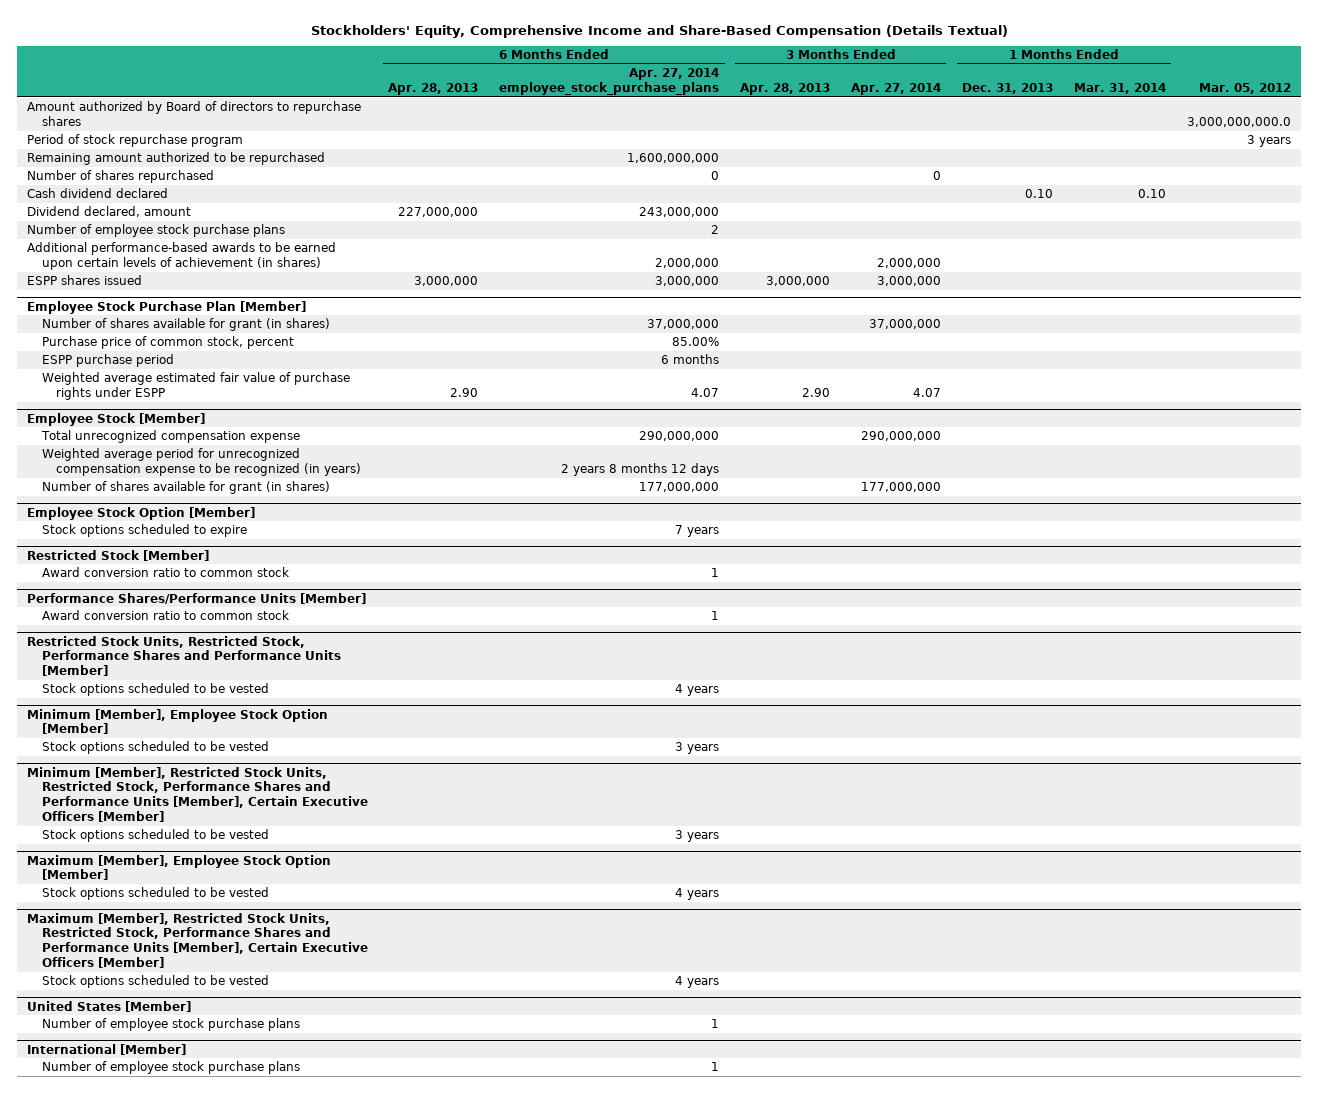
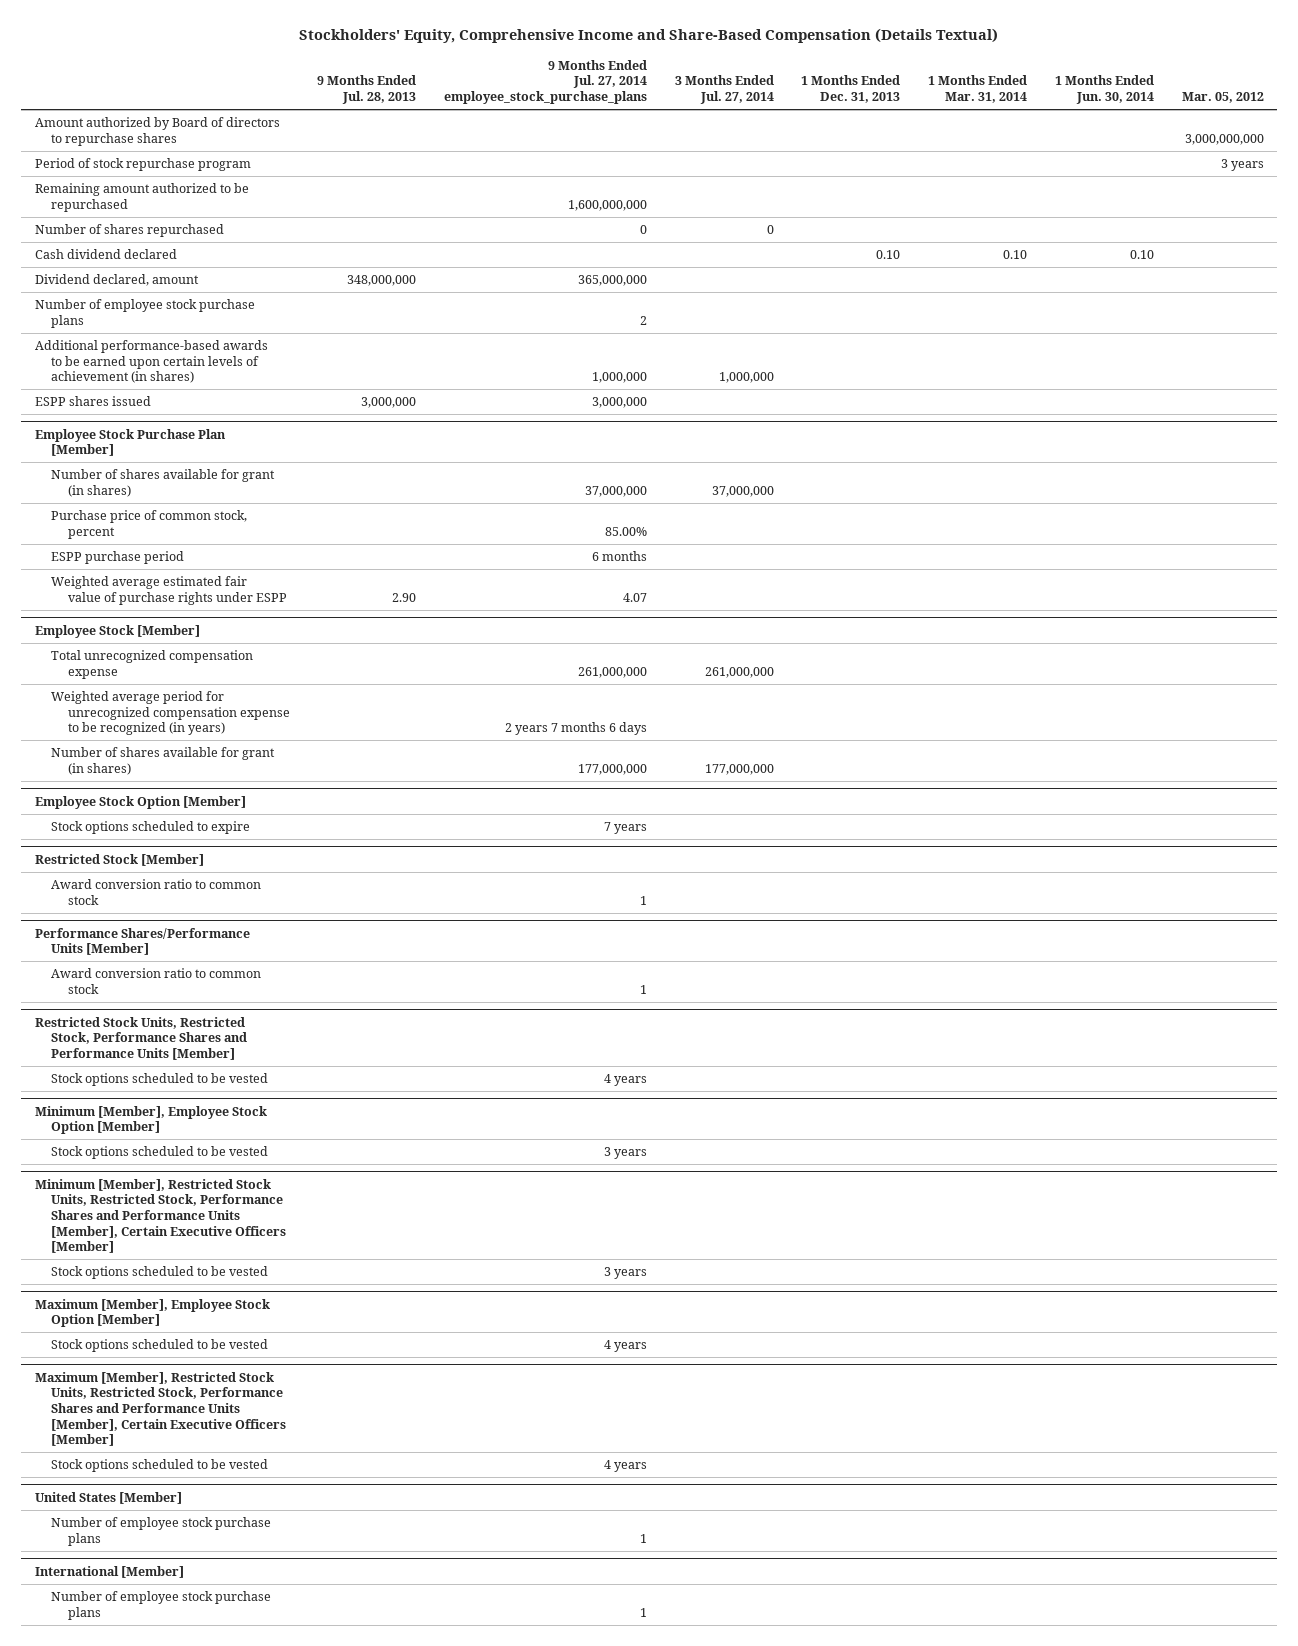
- | 6 Months Ended Apr. 28, 2013 | 6 Months Ended Apr. 27, 2014 employee_stock_purchase_plans | 3 Months Ended Apr. 28, 2013 | 3 Months Ended Apr. 27, 2014 | 1 Months Ended Dec. 31, 2013 | 1 Months Ended Mar. 31, 2014 | Mar. 05, 2012
+ | 9 Months Ended Jul. 28, 2013 | 9 Months Ended Jul. 27, 2014 employee_stock_purchase_plans | 3 Months Ended Jul. 27, 2014 | 1 Months Ended Dec. 31, 2013 | 1 Months Ended Mar. 31, 2014 | 1 Months Ended Jun. 30, 2014 | Mar. 05, 2012
- Amount authorized by Board of directors to repurchase shares | | | | | | | 3,000,000,000.0
+ Amount authorized by Board of directors to repurchase shares | | | | | | | 3,000,000,000

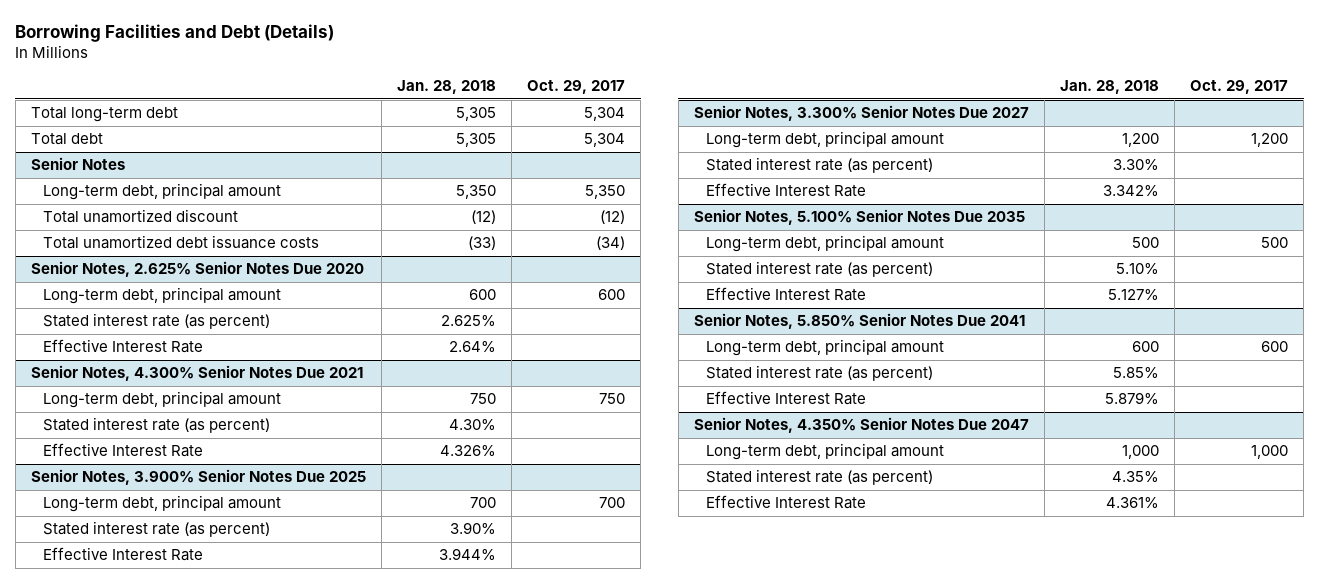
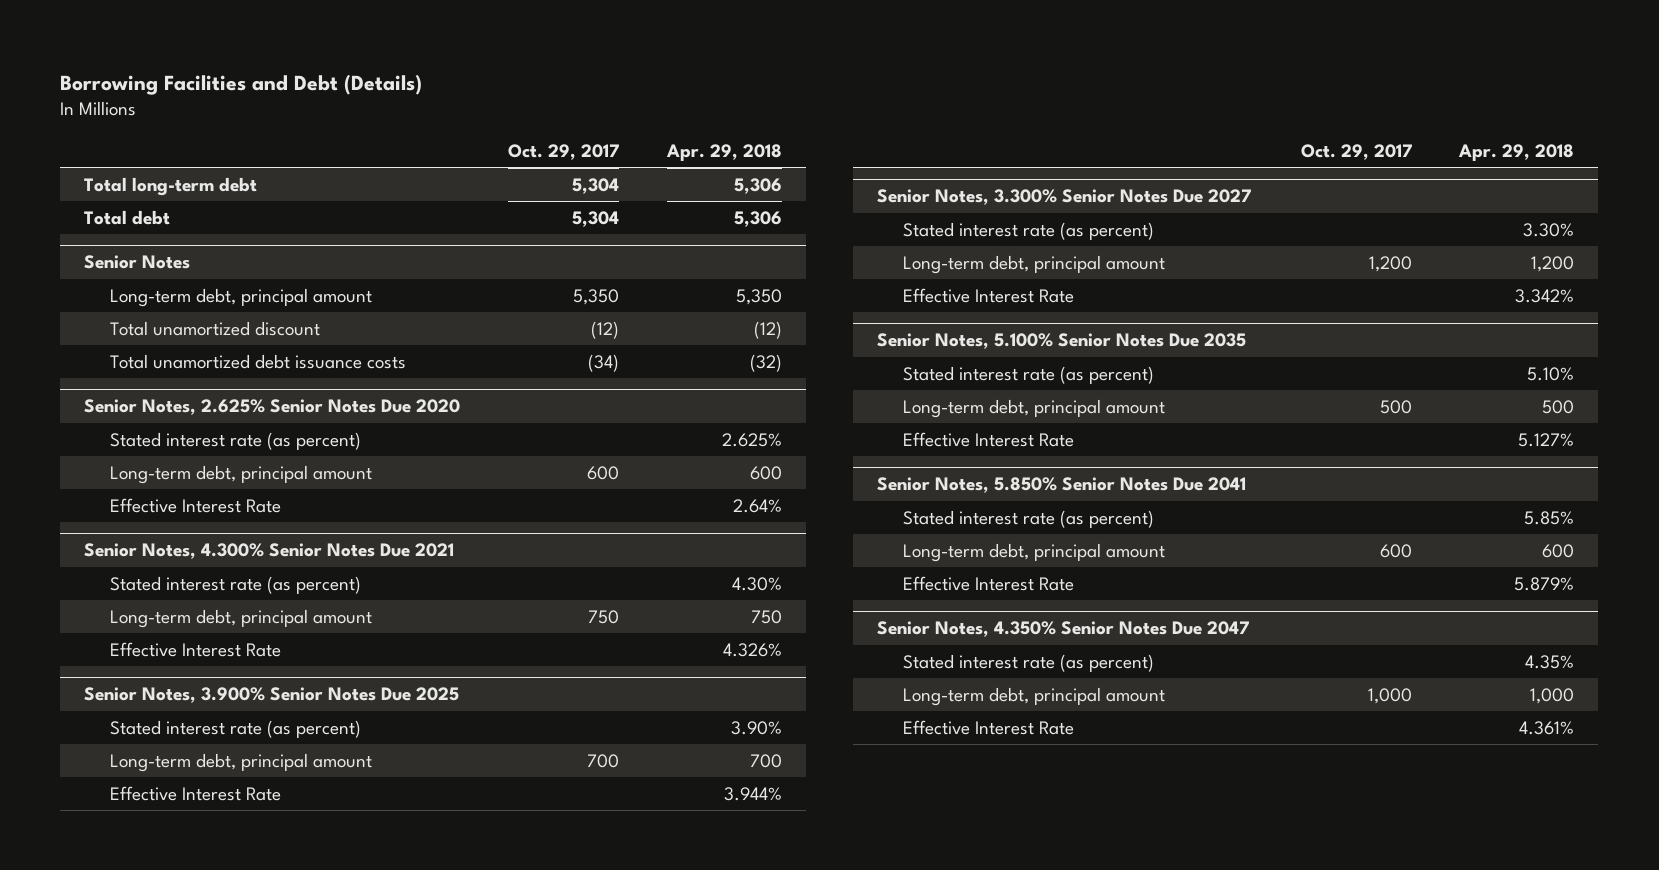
- | Jan. 28, 2018 | Oct. 29, 2017
+ | Oct. 29, 2017 | Apr. 29, 2018
@ Senior Notes, 2.625% Senior Notes Due 2020
moved down: Long-term debt, principal amount | 600 | 600
@ Senior Notes, 4.300% Senior Notes Due 2021
moved down: Long-term debt, principal amount | 750 | 750
@ Senior Notes, 3.900% Senior Notes Due 2025
moved down: Long-term debt, principal amount | 700 | 700
@ Senior Notes, 3.300% Senior Notes Due 2027
moved down: Long-term debt, principal amount | 1,200 | 1,200
@ Senior Notes, 5.100% Senior Notes Due 2035
moved down: Long-term debt, principal amount | 500 | 500
@ Senior Notes, 5.850% Senior Notes Due 2041
moved down: Long-term debt, principal amount | 600 | 600
@ Senior Notes, 4.350% Senior Notes Due 2047
moved down: Long-term debt, principal amount | 1,000 | 1,000

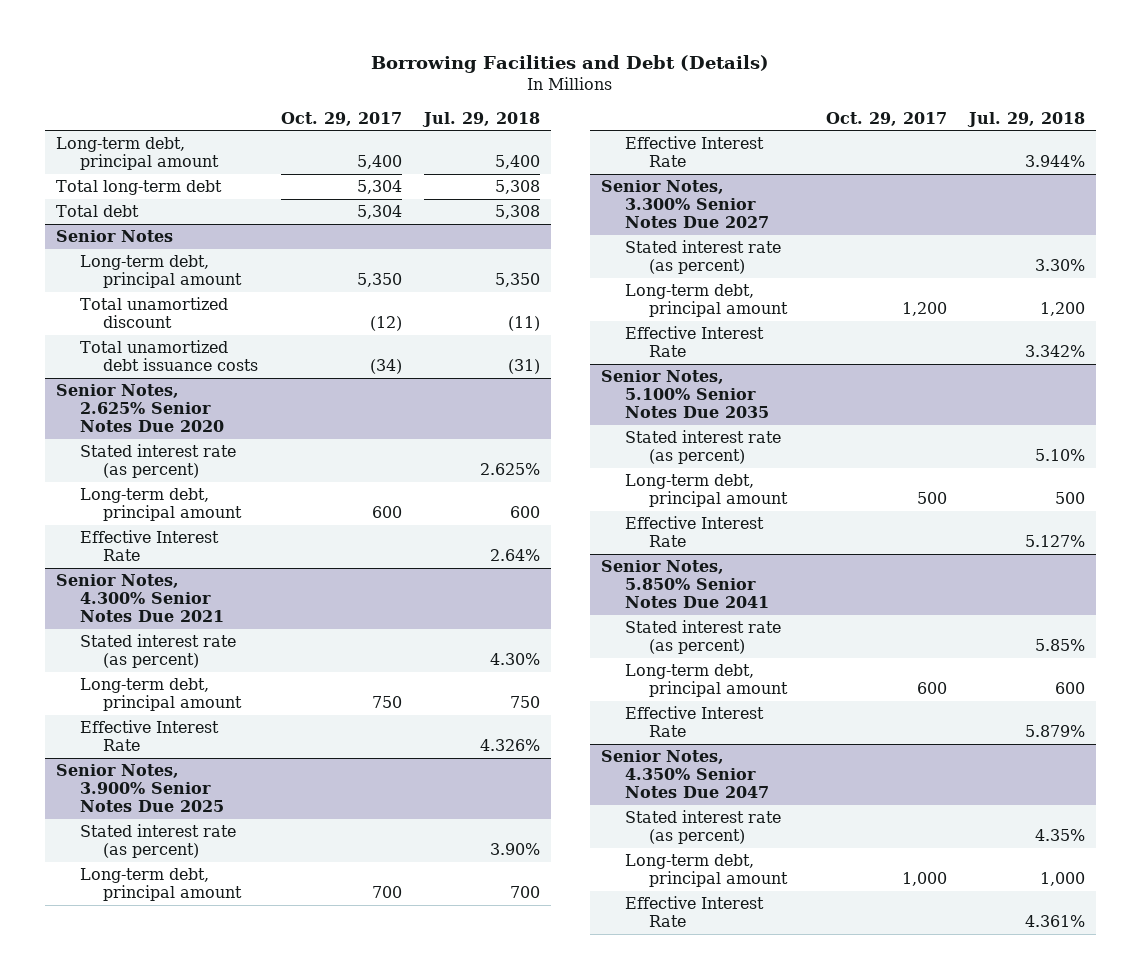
- | Oct. 29, 2017 | Apr. 29, 2018
+ | Oct. 29, 2017 | Jul. 29, 2018
+ Long-term debt, principal amount | 5,400 | 5,400

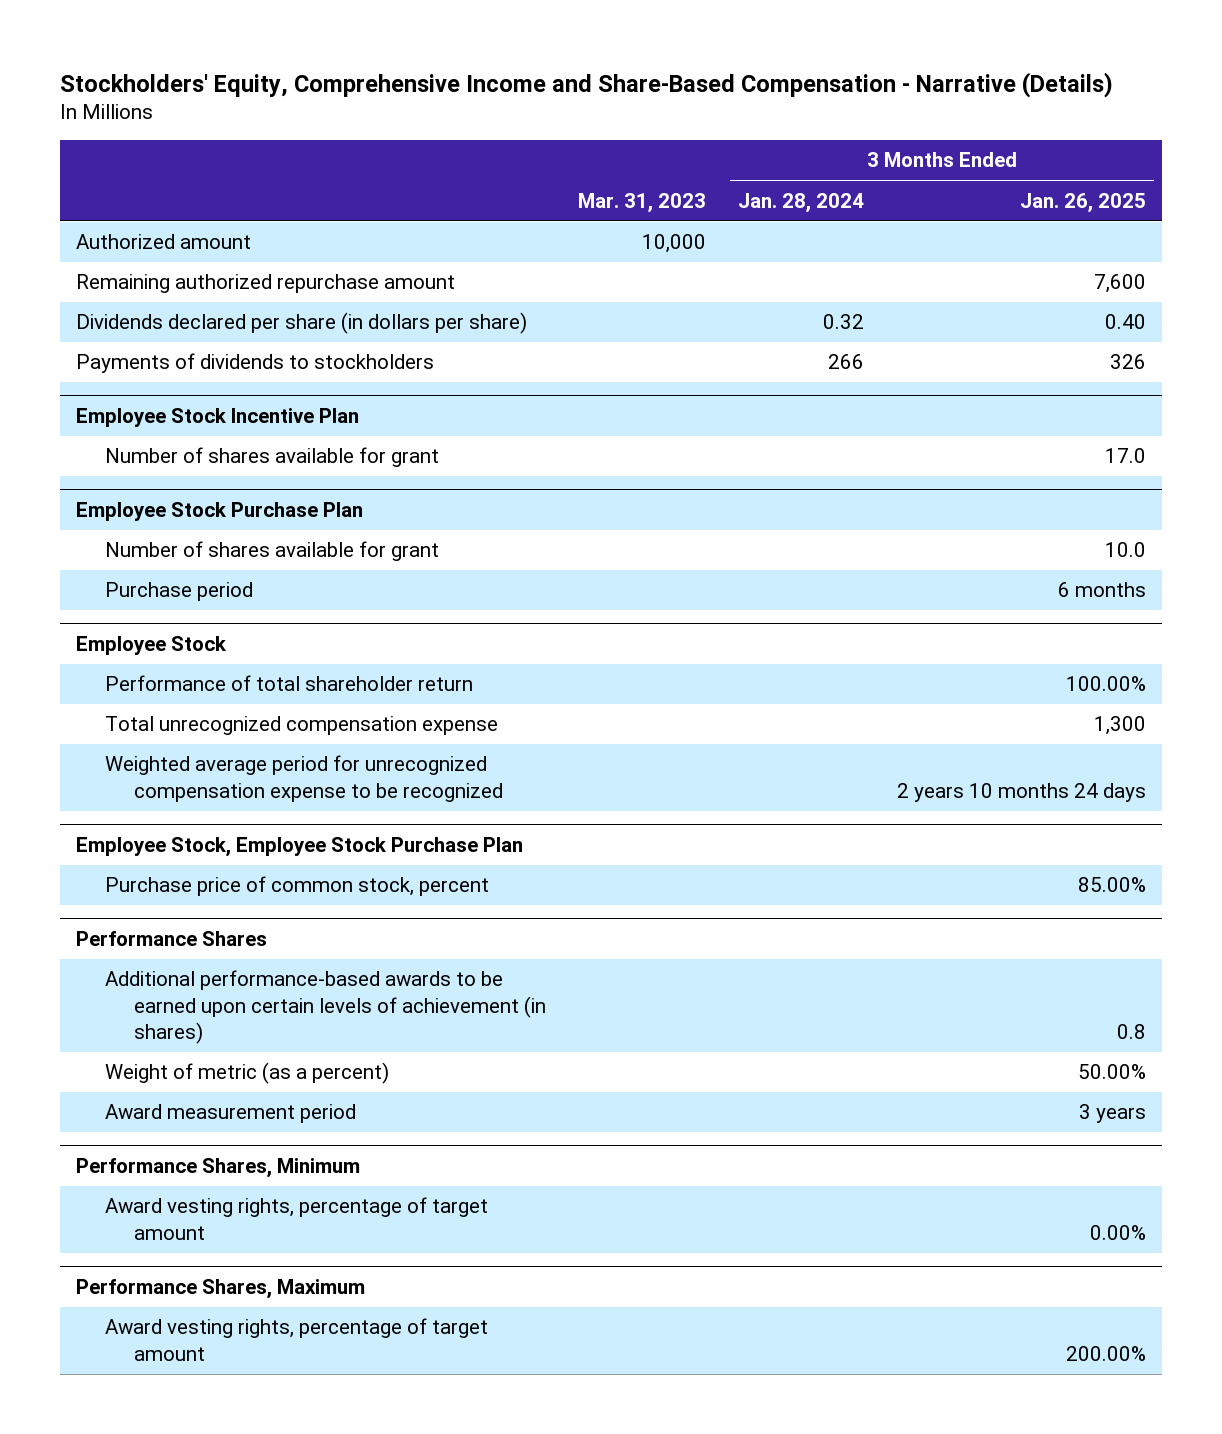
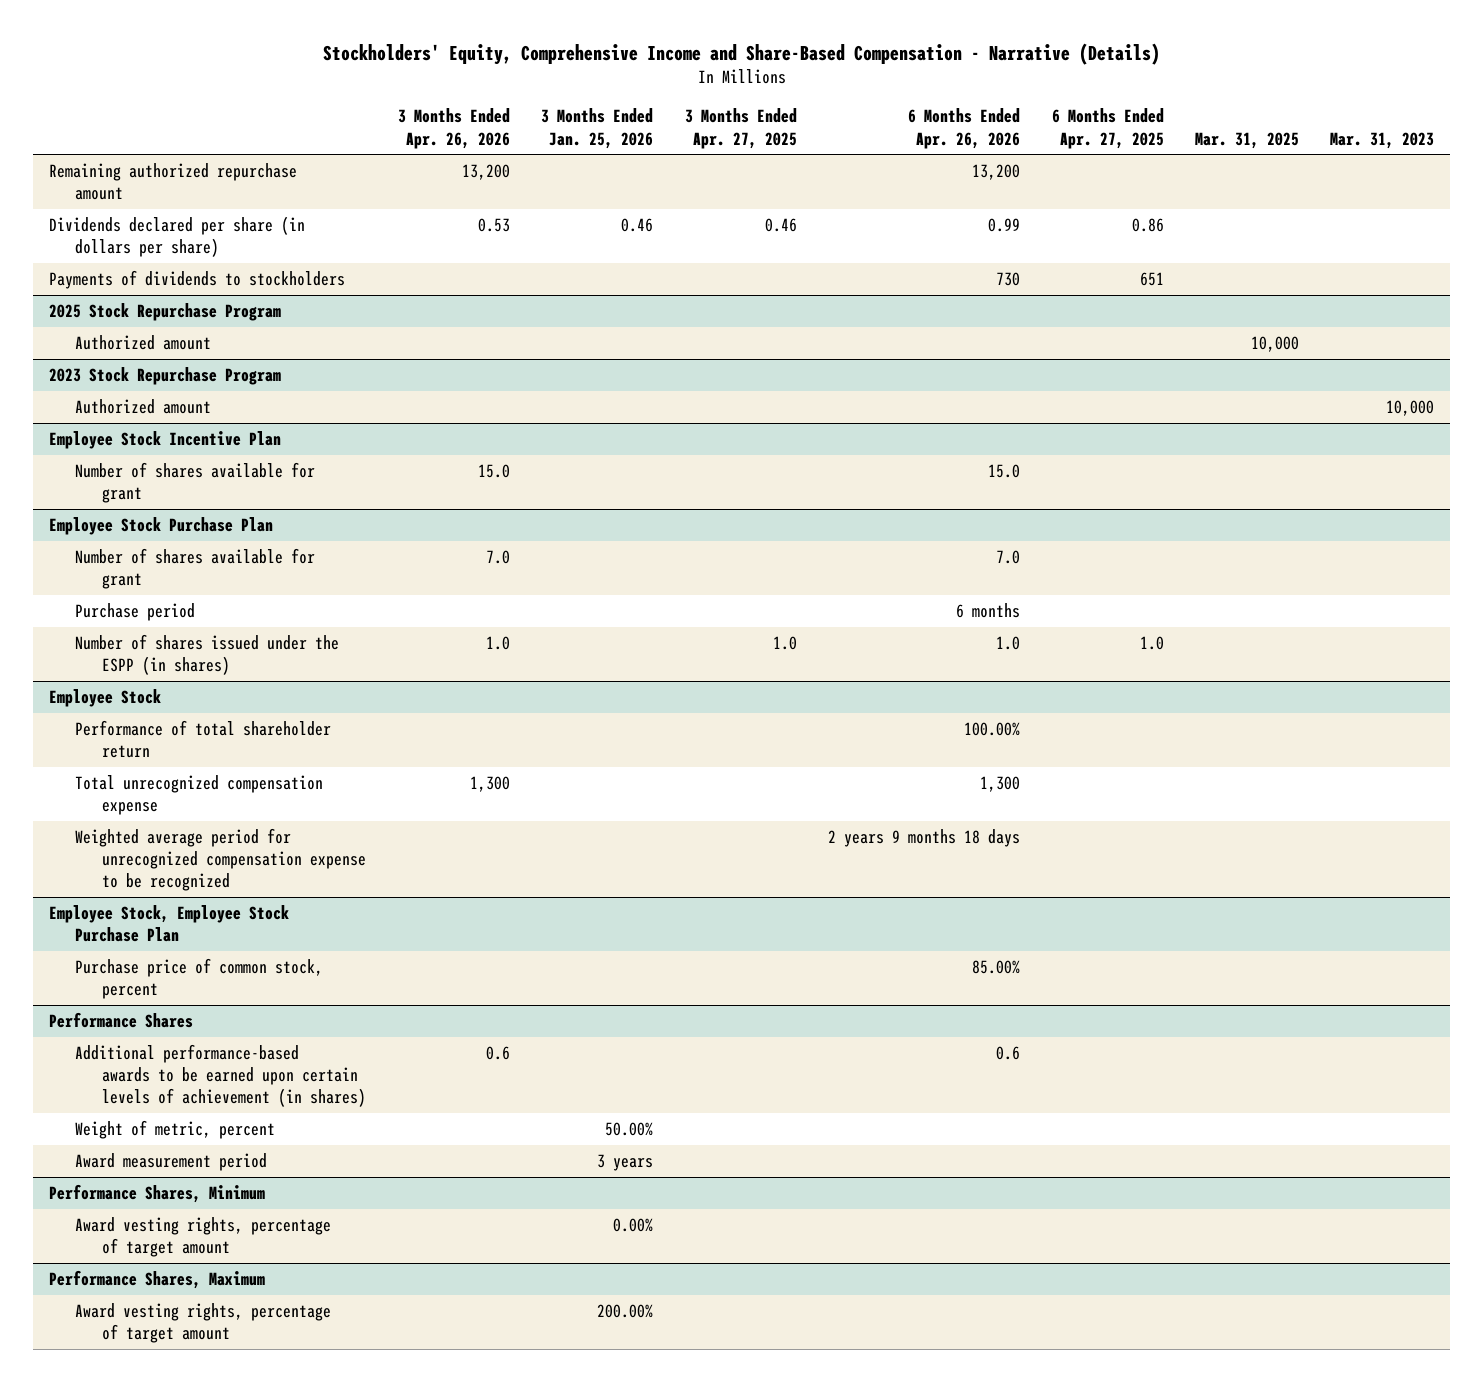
- | Mar. 31, 2023 | 3 Months Ended Jan. 28, 2024 | 3 Months Ended Jan. 26, 2025
+ | 3 Months Ended Apr. 26, 2026 | 3 Months Ended Jan. 25, 2026 | 3 Months Ended Apr. 27, 2025 | 6 Months Ended Apr. 26, 2026 | 6 Months Ended Apr. 27, 2025 | Mar. 31, 2025 | Mar. 31, 2023
- Authorized amount | 10,000 | |
+ 2025 Stock Repurchase Program
+ Authorized amount | | | | | | 10,000 |
+ 2023 Stock Repurchase Program
+ Authorized amount | | | | | | | 10,000
@ Employee Stock Purchase Plan
+ Number of shares issued under the ESPP (in shares) | 1.0 | | 1.0 | 1.0 | 1.0 | |
@ Performance Shares
- Weight of metric (as a percent) | | | 50.00%
+ Weight of metric, percent | | 50.00% | | | | |

